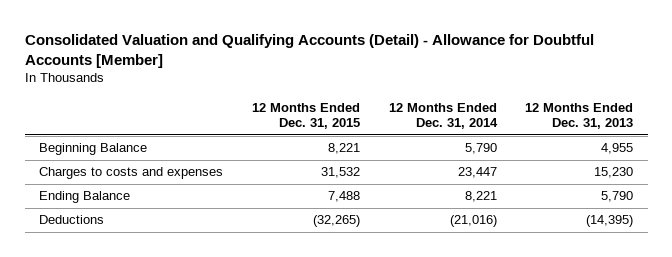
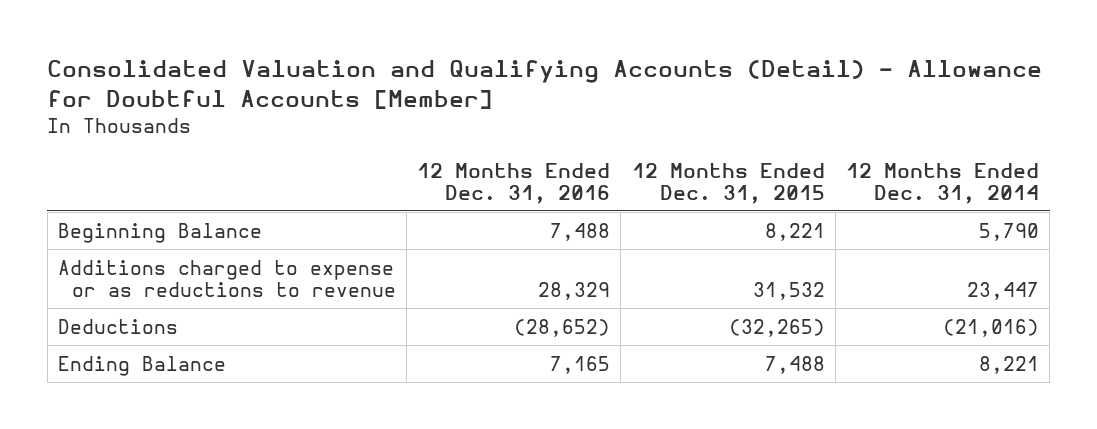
- | 12 Months Ended Dec. 31, 2015 | 12 Months Ended Dec. 31, 2014 | 12 Months Ended Dec. 31, 2013
+ | 12 Months Ended Dec. 31, 2016 | 12 Months Ended Dec. 31, 2015 | 12 Months Ended Dec. 31, 2014
- Charges to costs and expenses | 31,532 | 23,447 | 15,230
+ Additions charged to expense or as reductions to revenue | 28,329 | 31,532 | 23,447
moved down: Ending Balance | 7,165 | 7,488 | 8,221

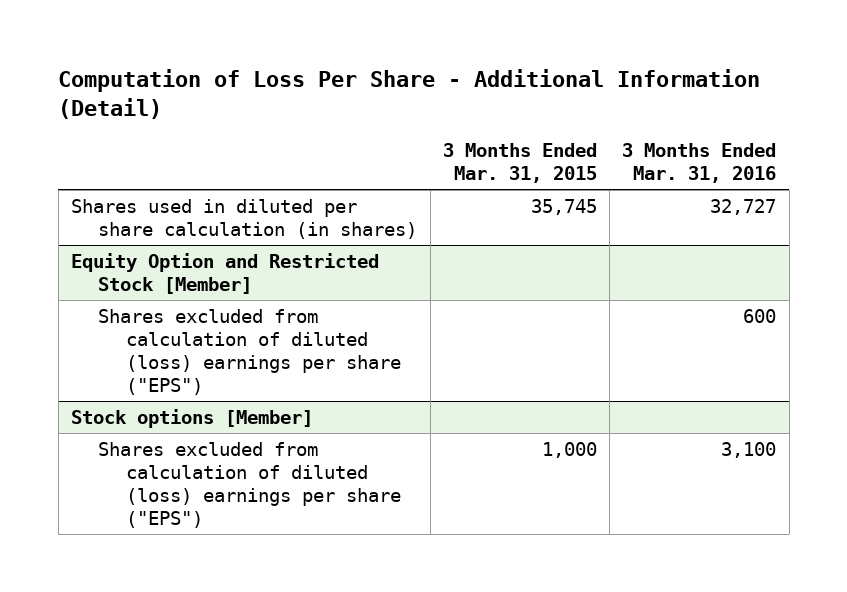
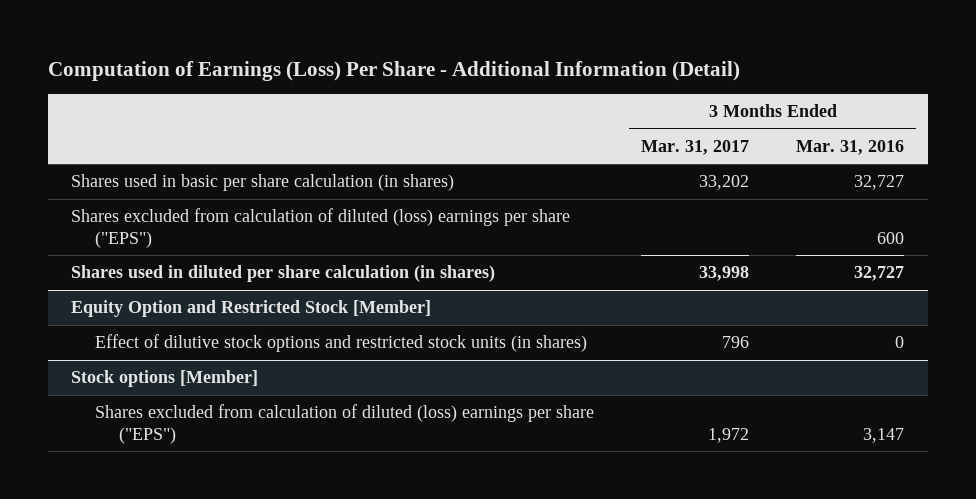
- Computation of Loss Per Share - Additional Information (Detail)
+ Computation of Earnings (Loss) Per Share - Additional Information (Detail)
- | 3 Months Ended Mar. 31, 2015 | 3 Months Ended Mar. 31, 2016
+ | 3 Months Ended Mar. 31, 2017 | 3 Months Ended Mar. 31, 2016
+ Shares used in basic per share calculation (in shares) | 33,202 | 32,727
+ Shares excluded from calculation of diluted (loss) earnings per share ("EPS") | | 600
@ Equity Option and Restricted Stock [Member]
- Shares excluded from calculation of diluted (loss) earnings per share ("EPS") | | 600
+ Effect of dilutive stock options and restricted stock units (in shares) | 796 | 0
@ Stock options [Member]
- Shares excluded from calculation of diluted (loss) earnings per share ("EPS") | 1,000 | 3,100
+ Shares excluded from calculation of diluted (loss) earnings per share ("EPS") | 1,972 | 3,147

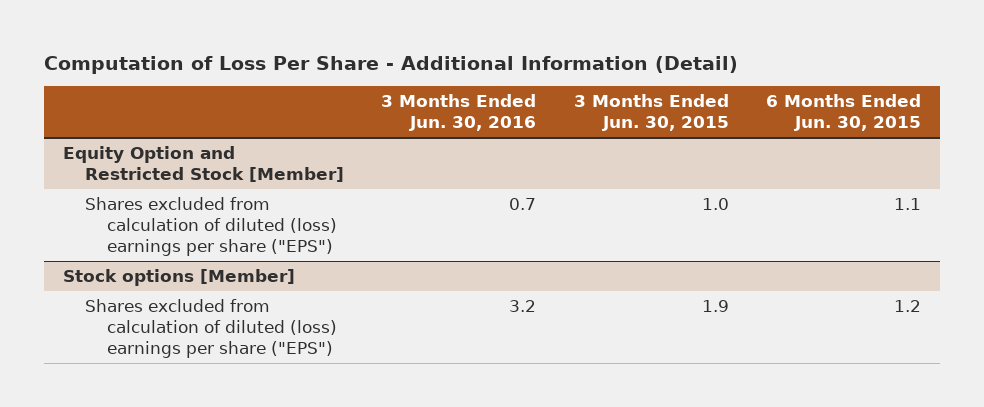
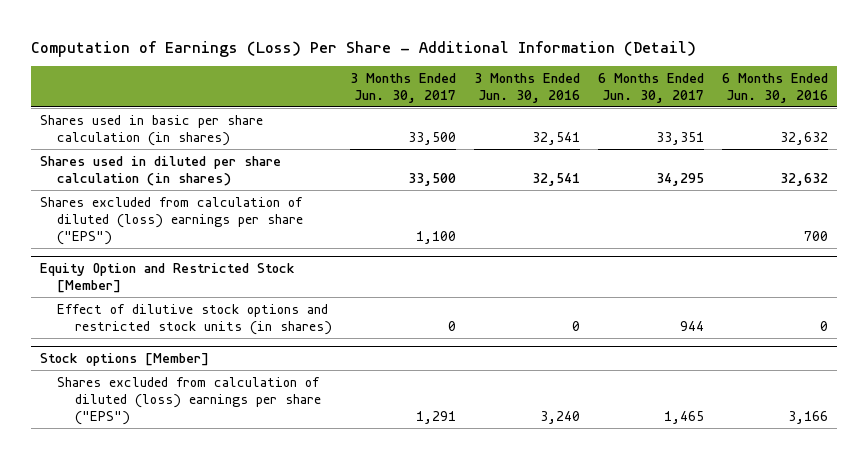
- Computation of Loss Per Share - Additional Information (Detail)
+ Computation of Earnings (Loss) Per Share - Additional Information (Detail)
- | 3 Months Ended Jun. 30, 2016 | 3 Months Ended Jun. 30, 2015 | 6 Months Ended Jun. 30, 2015
+ | 3 Months Ended Jun. 30, 2017 | 3 Months Ended Jun. 30, 2016 | 6 Months Ended Jun. 30, 2017 | 6 Months Ended Jun. 30, 2016
+ Shares used in basic per share calculation (in shares) | 33,500 | 32,541 | 33,351 | 32,632
+ Shares used in diluted per share calculation (in shares) | 33,500 | 32,541 | 34,295 | 32,632
+ Shares excluded from calculation of diluted (loss) earnings per share ("EPS") | 1,100 | | | 700
@ Equity Option and Restricted Stock [Member]
- Shares excluded from calculation of diluted (loss) earnings per share ("EPS") | 0.7 | 1.0 | 1.1
+ Effect of dilutive stock options and restricted stock units (in shares) | 0 | 0 | 944 | 0
@ Stock options [Member]
- Shares excluded from calculation of diluted (loss) earnings per share ("EPS") | 3.2 | 1.9 | 1.2
+ Shares excluded from calculation of diluted (loss) earnings per share ("EPS") | 1,291 | 3,240 | 1,465 | 3,166

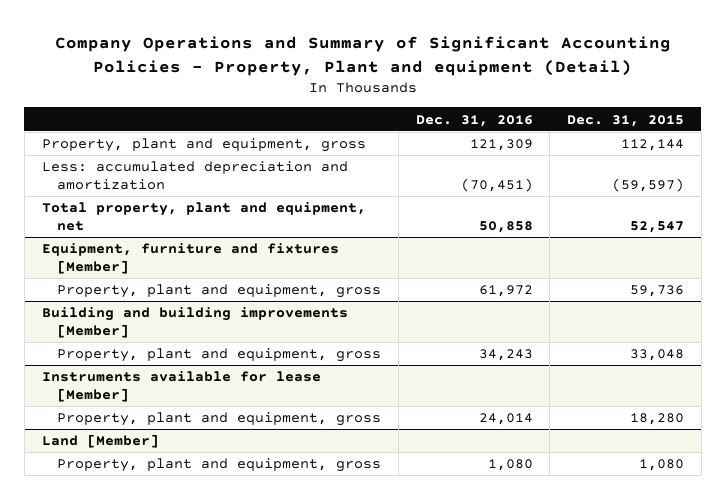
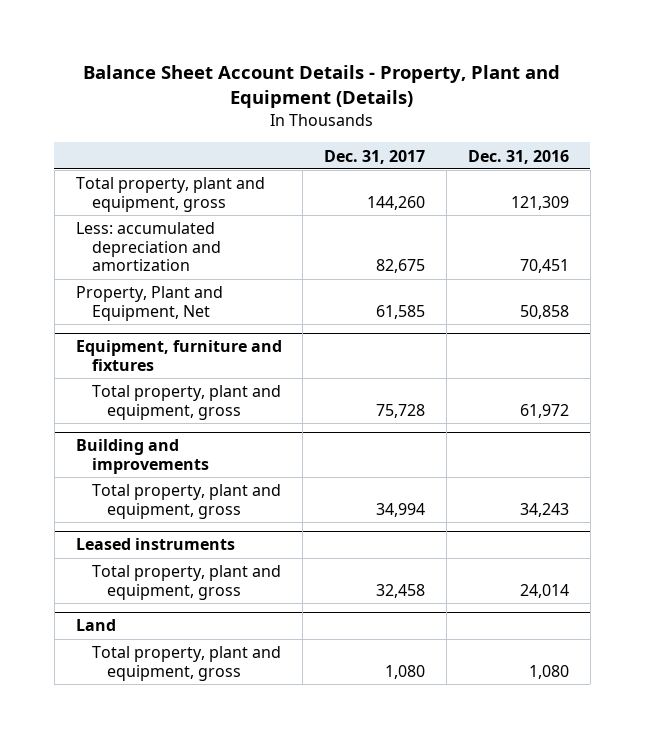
- Company Operations and Summary of Significant Accounting Policies - Property, Plant and equipment (Detail)
+ Balance Sheet Account Details - Property, Plant and Equipment (Details)
- | Dec. 31, 2016 | Dec. 31, 2015
+ | Dec. 31, 2017 | Dec. 31, 2016
- Property, plant and equipment, gross | 121,309 | 112,144
- Less: accumulated depreciation and amortization | (70,451) | (59,597)
- Total property, plant and equipment, net | 50,858 | 52,547
- Equipment, furniture and fixtures [Member]
- Property, plant and equipment, gross | 61,972 | 59,736
- Building and building improvements [Member]
- Property, plant and equipment, gross | 34,243 | 33,048
- Instruments available for lease [Member]
- Property, plant and equipment, gross | 24,014 | 18,280
- Land [Member]
- Property, plant and equipment, gross | 1,080 | 1,080
+ Total property, plant and equipment, gross | 144,260 | 121,309
+ Less: accumulated depreciation and amortization | 82,675 | 70,451
+ Property, Plant and Equipment, Net | 61,585 | 50,858
+ Equipment, furniture and fixtures
+ Total property, plant and equipment, gross | 75,728 | 61,972
+ Building and improvements
+ Total property, plant and equipment, gross | 34,994 | 34,243
+ Leased instruments
+ Total property, plant and equipment, gross | 32,458 | 24,014
+ Land
+ Total property, plant and equipment, gross | 1,080 | 1,080

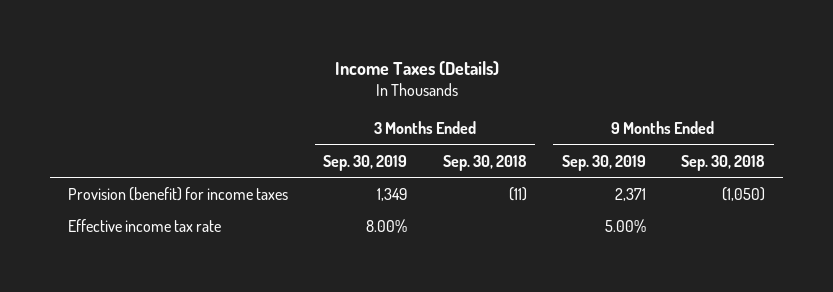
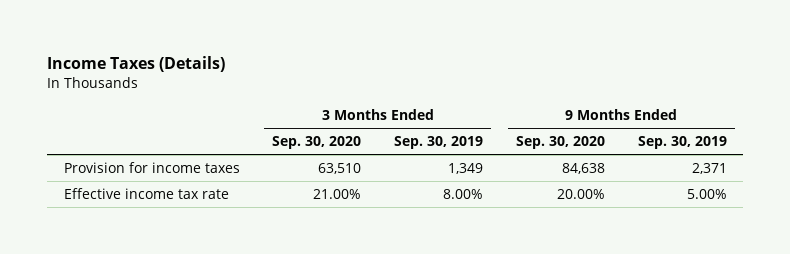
- | 3 Months Ended Sep. 30, 2019 | 3 Months Ended Sep. 30, 2018 | 9 Months Ended Sep. 30, 2019 | 9 Months Ended Sep. 30, 2018
+ | 3 Months Ended Sep. 30, 2020 | 3 Months Ended Sep. 30, 2019 | 9 Months Ended Sep. 30, 2020 | 9 Months Ended Sep. 30, 2019
- Provision (benefit) for income taxes | 1,349 | (11) | 2,371 | (1,050)
+ Provision for income taxes | 63,510 | 1,349 | 84,638 | 2,371

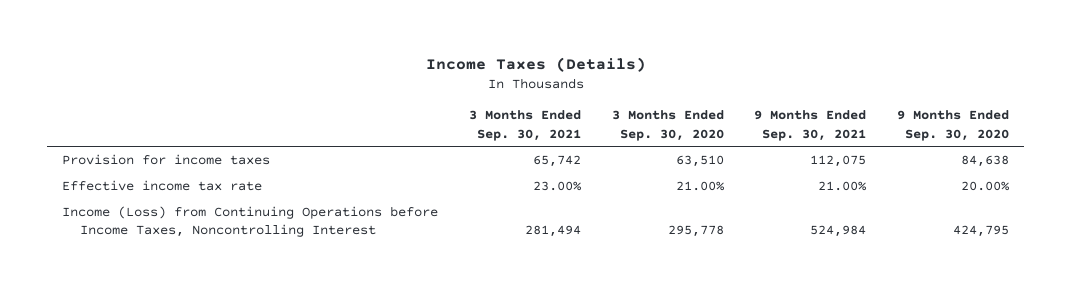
- | 3 Months Ended Sep. 30, 2020 | 3 Months Ended Sep. 30, 2019 | 9 Months Ended Sep. 30, 2020 | 9 Months Ended Sep. 30, 2019
+ | 3 Months Ended Sep. 30, 2021 | 3 Months Ended Sep. 30, 2020 | 9 Months Ended Sep. 30, 2021 | 9 Months Ended Sep. 30, 2020
+ Income (Loss) from Continuing Operations before Income Taxes, Noncontrolling Interest | 281,494 | 295,778 | 524,984 | 424,795

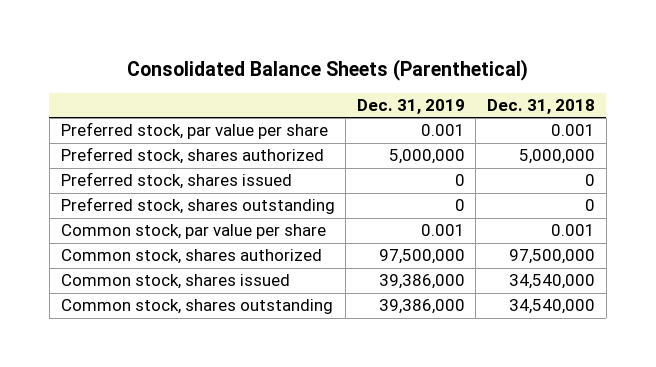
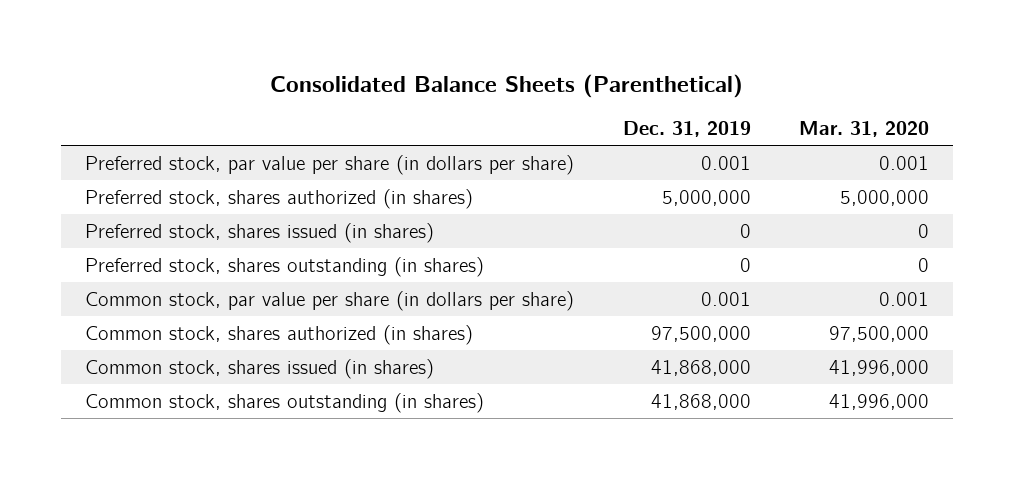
- | Dec. 31, 2019 | Dec. 31, 2018
+ | Dec. 31, 2019 | Mar. 31, 2020
- Preferred stock, par value per share | 0.001 | 0.001
- Preferred stock, shares authorized | 5,000,000 | 5,000,000
- Preferred stock, shares issued | 0 | 0
- Preferred stock, shares outstanding | 0 | 0
- Common stock, par value per share | 0.001 | 0.001
- Common stock, shares authorized | 97,500,000 | 97,500,000
- Common stock, shares issued | 39,386,000 | 34,540,000
- Common stock, shares outstanding | 39,386,000 | 34,540,000
+ Preferred stock, par value per share (in dollars per share) | 0.001 | 0.001
+ Preferred stock, shares authorized (in shares) | 5,000,000 | 5,000,000
+ Preferred stock, shares issued (in shares) | 0 | 0
+ Preferred stock, shares outstanding (in shares) | 0 | 0
+ Common stock, par value per share (in dollars per share) | 0.001 | 0.001
+ Common stock, shares authorized (in shares) | 97,500,000 | 97,500,000
+ Common stock, shares issued (in shares) | 41,868,000 | 41,996,000
+ Common stock, shares outstanding (in shares) | 41,868,000 | 41,996,000

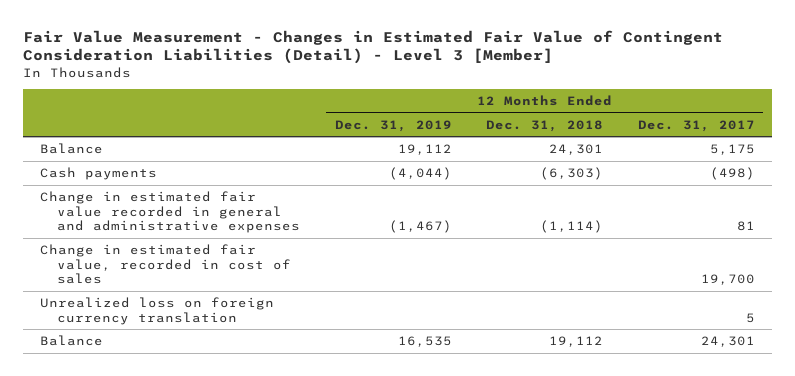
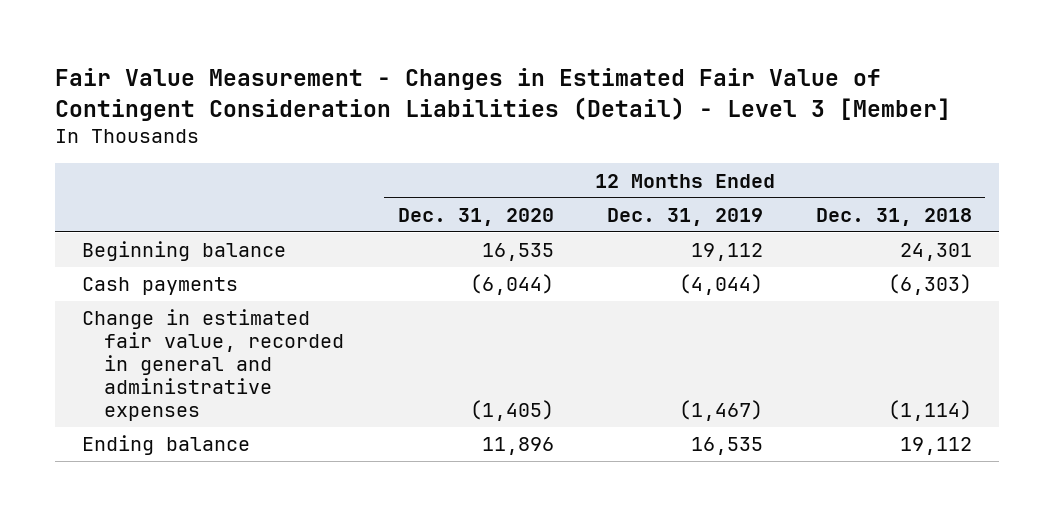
- | 12 Months Ended Dec. 31, 2019 | 12 Months Ended Dec. 31, 2018 | 12 Months Ended Dec. 31, 2017
+ | 12 Months Ended Dec. 31, 2020 | 12 Months Ended Dec. 31, 2019 | 12 Months Ended Dec. 31, 2018
- Balance | 19,112 | 24,301 | 5,175
+ Beginning balance | 16,535 | 19,112 | 24,301
- Change in estimated fair value recorded in general and administrative expenses | (1,467) | (1,114) | 81
- Change in estimated fair value, recorded in cost of sales | | | 19,700
- Unrealized loss on foreign currency translation | | | 5
- Balance | 16,535 | 19,112 | 24,301
+ Change in estimated fair value, recorded in general and administrative expenses | (1,405) | (1,467) | (1,114)
+ Ending balance | 11,896 | 16,535 | 19,112

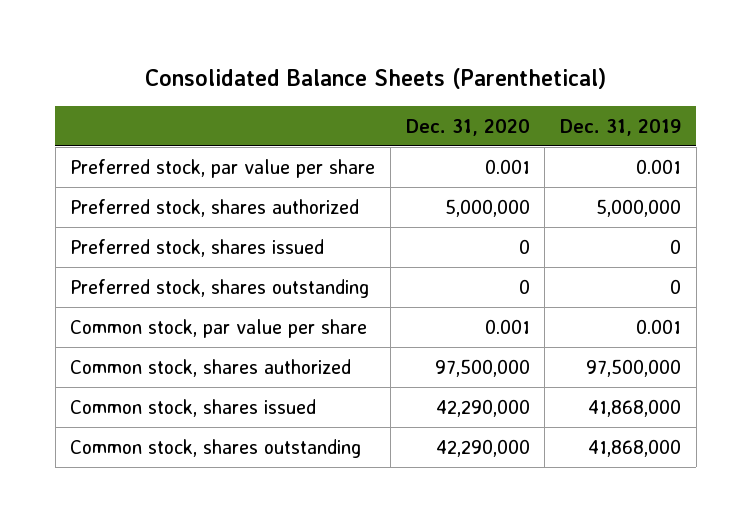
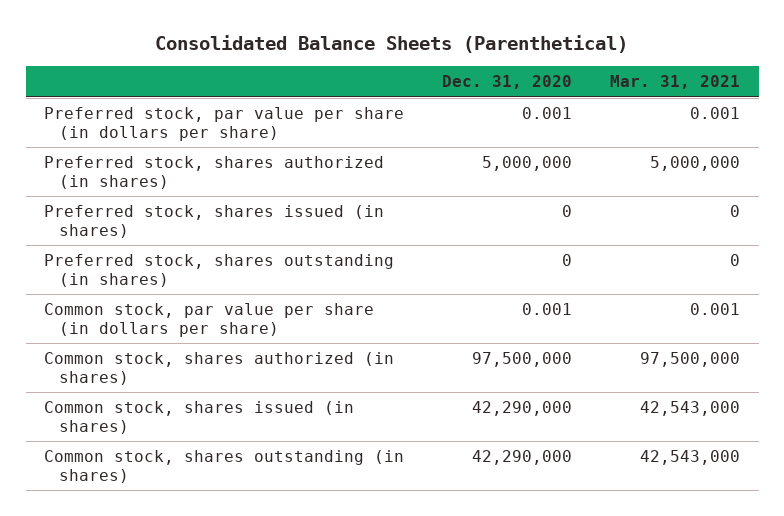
- | Dec. 31, 2020 | Dec. 31, 2019
+ | Dec. 31, 2020 | Mar. 31, 2021
- Preferred stock, par value per share | 0.001 | 0.001
- Preferred stock, shares authorized | 5,000,000 | 5,000,000
- Preferred stock, shares issued | 0 | 0
- Preferred stock, shares outstanding | 0 | 0
- Common stock, par value per share | 0.001 | 0.001
- Common stock, shares authorized | 97,500,000 | 97,500,000
- Common stock, shares issued | 42,290,000 | 41,868,000
- Common stock, shares outstanding | 42,290,000 | 41,868,000
+ Preferred stock, par value per share (in dollars per share) | 0.001 | 0.001
+ Preferred stock, shares authorized (in shares) | 5,000,000 | 5,000,000
+ Preferred stock, shares issued (in shares) | 0 | 0
+ Preferred stock, shares outstanding (in shares) | 0 | 0
+ Common stock, par value per share (in dollars per share) | 0.001 | 0.001
+ Common stock, shares authorized (in shares) | 97,500,000 | 97,500,000
+ Common stock, shares issued (in shares) | 42,290,000 | 42,543,000
+ Common stock, shares outstanding (in shares) | 42,290,000 | 42,543,000

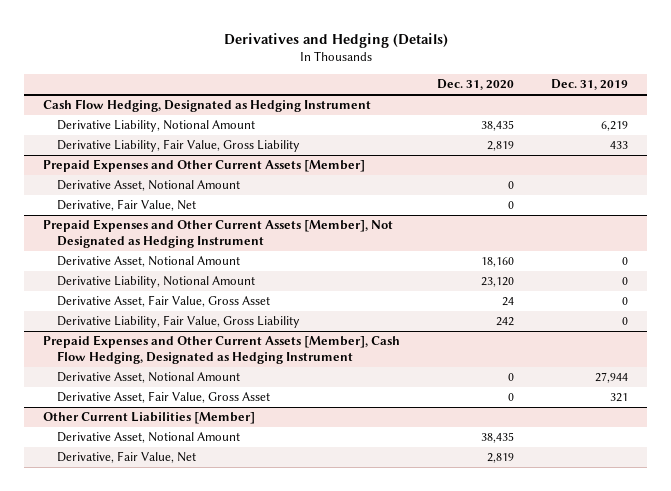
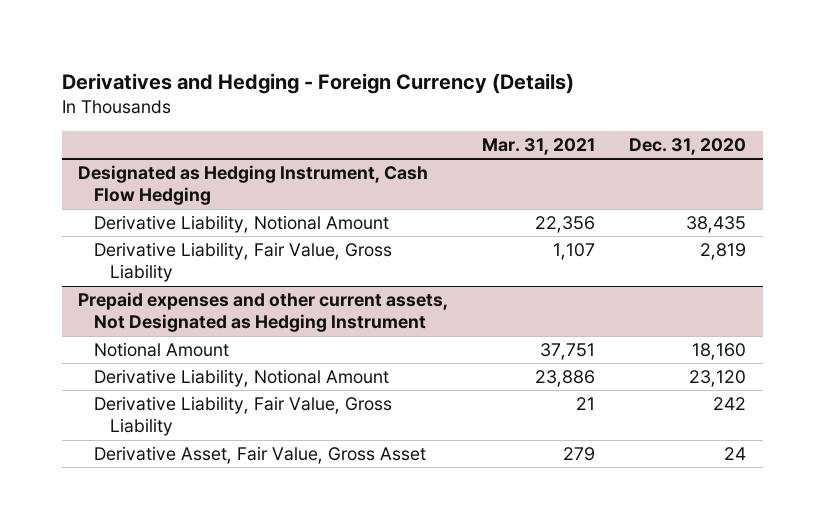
- Derivatives and Hedging (Details)
+ Derivatives and Hedging - Foreign Currency (Details)
- | Dec. 31, 2020 | Dec. 31, 2019
+ | Mar. 31, 2021 | Dec. 31, 2020
- Cash Flow Hedging, Designated as Hedging Instrument
+ Designated as Hedging Instrument, Cash Flow Hedging
- Prepaid Expenses and Other Current Assets [Member]
- Derivative Asset, Notional Amount | 0 |
- Derivative, Fair Value, Net | 0 |
- Prepaid Expenses and Other Current Assets [Member], Not Designated as Hedging Instrument
- Derivative Asset, Notional Amount | 18,160 | 0
+ Prepaid expenses and other current assets, Not Designated as Hedging Instrument
+ Notional Amount | 37,751 | 18,160
- Derivative Asset, Fair Value, Gross Asset | 24 | 0
- Prepaid Expenses and Other Current Assets [Member], Cash Flow Hedging, Designated as Hedging Instrument
- Derivative Asset, Notional Amount | 0 | 27,944
- Derivative Asset, Fair Value, Gross Asset | 0 | 321
- Other Current Liabilities [Member]
- Derivative Asset, Notional Amount | 38,435 |
- Derivative, Fair Value, Net | 2,819 |
+ Derivative Asset, Fair Value, Gross Asset | 279 | 24

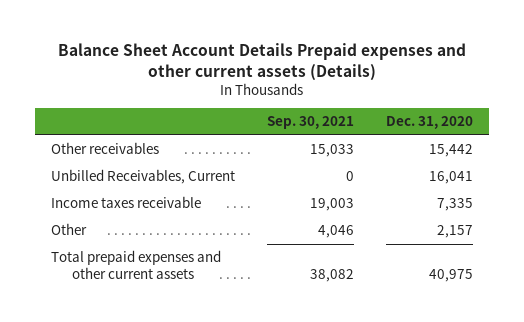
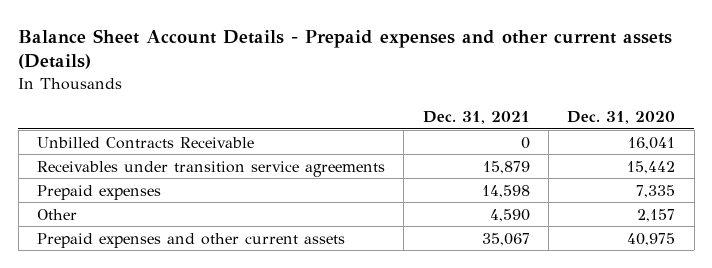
- Balance Sheet Account Details Prepaid expenses and other current assets (Details)
+ Balance Sheet Account Details - Prepaid expenses and other current assets (Details)
- | Sep. 30, 2021 | Dec. 31, 2020
+ | Dec. 31, 2021 | Dec. 31, 2020
- Other receivables | 15,033 | 15,442
- Unbilled Receivables, Current | 0 | 16,041
- Income taxes receivable | 19,003 | 7,335
+ Unbilled Contracts Receivable | 0 | 16,041
+ Receivables under transition service agreements | 15,879 | 15,442
+ Prepaid expenses | 14,598 | 7,335
- Total prepaid expenses and other current assets | 38,082 | 40,975
+ Prepaid expenses and other current assets | 35,067 | 40,975

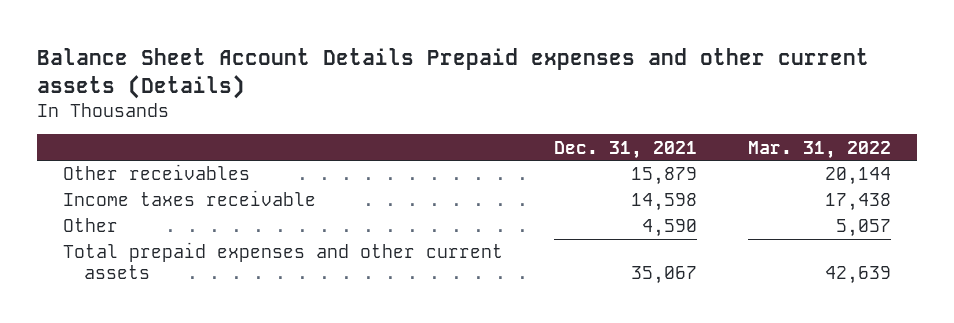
- Balance Sheet Account Details - Prepaid expenses and other current assets (Details)
+ Balance Sheet Account Details Prepaid expenses and other current assets (Details)
- | Dec. 31, 2021 | Dec. 31, 2020
+ | Dec. 31, 2021 | Mar. 31, 2022
- Unbilled Contracts Receivable | 0 | 16,041
- Receivables under transition service agreements | 15,879 | 15,442
- Prepaid expenses | 14,598 | 7,335
+ Other receivables | 15,879 | 20,144
+ Income taxes receivable | 14,598 | 17,438
- Prepaid expenses and other current assets | 35,067 | 40,975
+ Total prepaid expenses and other current assets | 35,067 | 42,639

